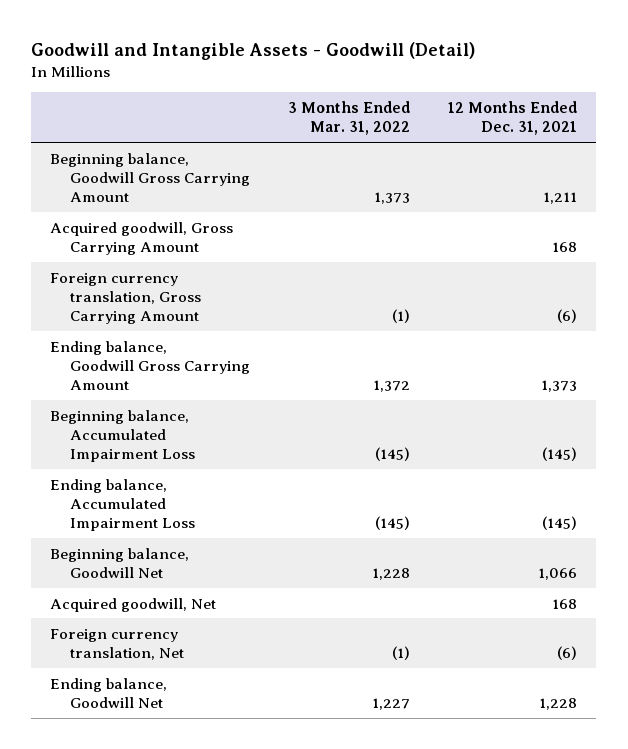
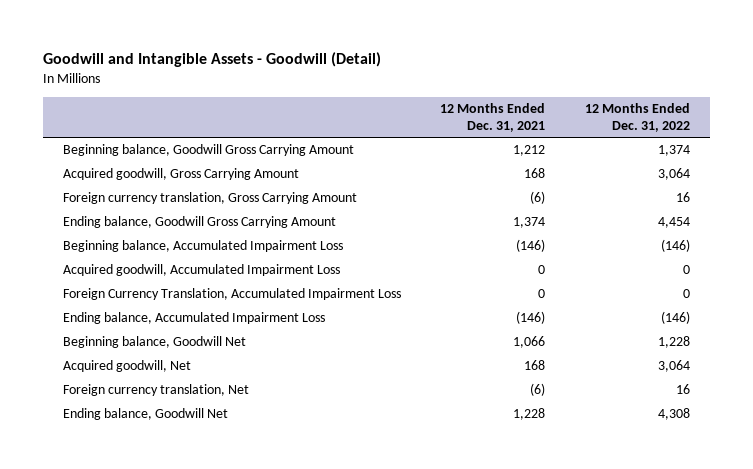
- | 3 Months Ended Mar. 31, 2022 | 12 Months Ended Dec. 31, 2021
+ | 12 Months Ended Dec. 31, 2021 | 12 Months Ended Dec. 31, 2022
- Beginning balance, Goodwill Gross Carrying Amount | 1,373 | 1,211
+ Beginning balance, Goodwill Gross Carrying Amount | 1,212 | 1,374
- Ending balance, Goodwill Gross Carrying Amount | 1,372 | 1,373
- Beginning balance, Accumulated Impairment Loss | (145) | (145)
- Ending balance, Accumulated Impairment Loss | (145) | (145)
+ Ending balance, Goodwill Gross Carrying Amount | 1,374 | 4,454
+ Beginning balance, Accumulated Impairment Loss | (146) | (146)
+ Acquired goodwill, Accumulated Impairment Loss | 0 | 0
+ Foreign Currency Translation, Accumulated Impairment Loss | 0 | 0
+ Ending balance, Accumulated Impairment Loss | (146) | (146)

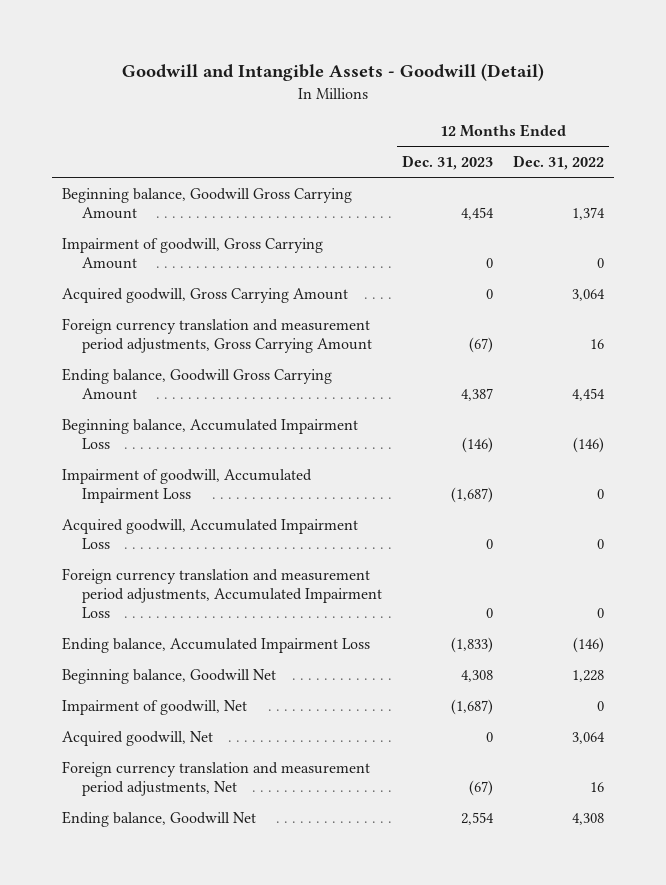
- | 12 Months Ended Dec. 31, 2021 | 12 Months Ended Dec. 31, 2022
+ | 12 Months Ended Dec. 31, 2023 | 12 Months Ended Dec. 31, 2022
+ Impairment of goodwill, Gross Carrying Amount | 0 | 0
- Foreign currency translation, Gross Carrying Amount | (6) | 16
+ Foreign currency translation and measurement period adjustments, Gross Carrying Amount | (67) | 16
+ Impairment of goodwill, Accumulated Impairment Loss | (1,687) | 0
- Foreign Currency Translation, Accumulated Impairment Loss | 0 | 0
+ Foreign currency translation and measurement period adjustments, Accumulated Impairment Loss | 0 | 0
+ Impairment of goodwill, Net | (1,687) | 0
- Foreign currency translation, Net | (6) | 16
+ Foreign currency translation and measurement period adjustments, Net | (67) | 16

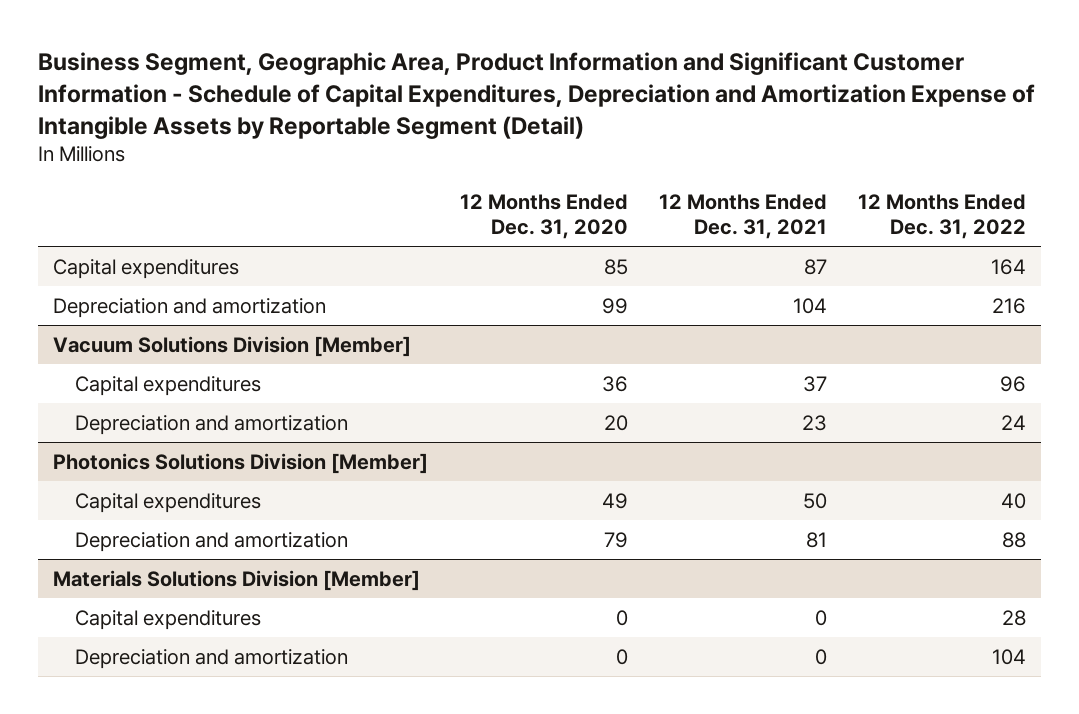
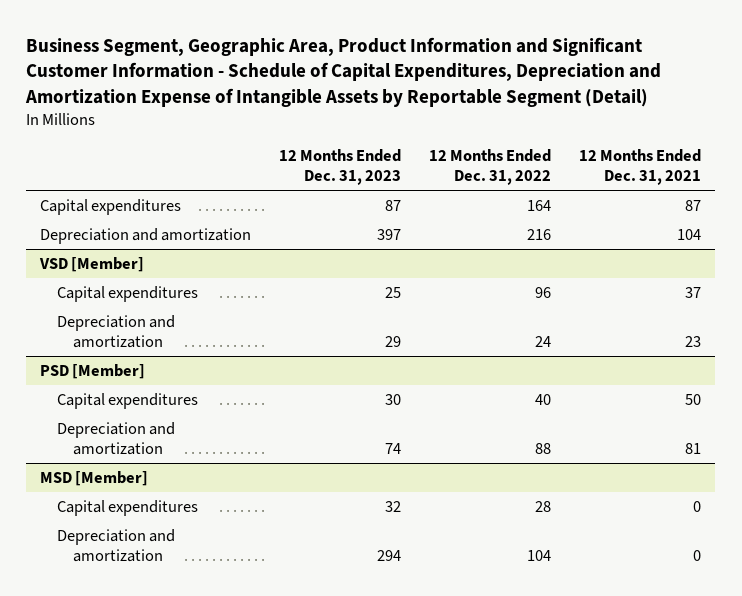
- | 12 Months Ended Dec. 31, 2020 | 12 Months Ended Dec. 31, 2021 | 12 Months Ended Dec. 31, 2022
+ | 12 Months Ended Dec. 31, 2023 | 12 Months Ended Dec. 31, 2022 | 12 Months Ended Dec. 31, 2021
- Vacuum Solutions Division [Member]
+ VSD [Member]
- Photonics Solutions Division [Member]
+ PSD [Member]
- Materials Solutions Division [Member]
+ MSD [Member]

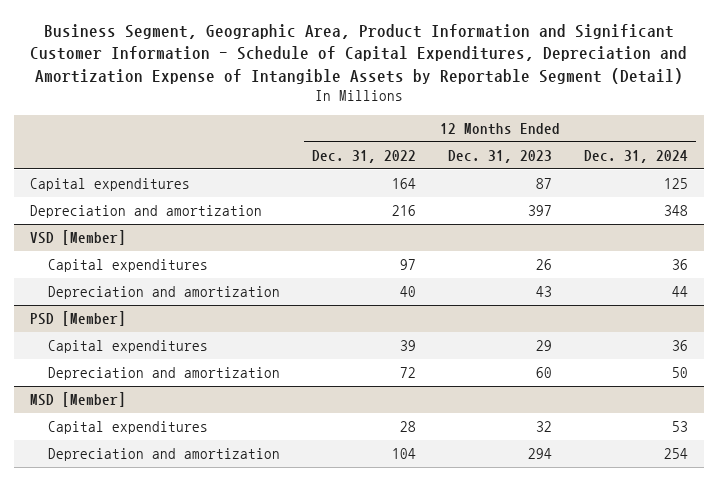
- | 12 Months Ended Dec. 31, 2023 | 12 Months Ended Dec. 31, 2022 | 12 Months Ended Dec. 31, 2021
+ | 12 Months Ended Dec. 31, 2022 | 12 Months Ended Dec. 31, 2023 | 12 Months Ended Dec. 31, 2024
@ VSD [Member]
- Capital expenditures | 25 | 96 | 37
- Depreciation and amortization | 29 | 24 | 23
+ Capital expenditures | 97 | 26 | 36
+ Depreciation and amortization | 40 | 43 | 44
@ PSD [Member]
- Capital expenditures | 30 | 40 | 50
- Depreciation and amortization | 74 | 88 | 81
+ Capital expenditures | 39 | 29 | 36
+ Depreciation and amortization | 72 | 60 | 50

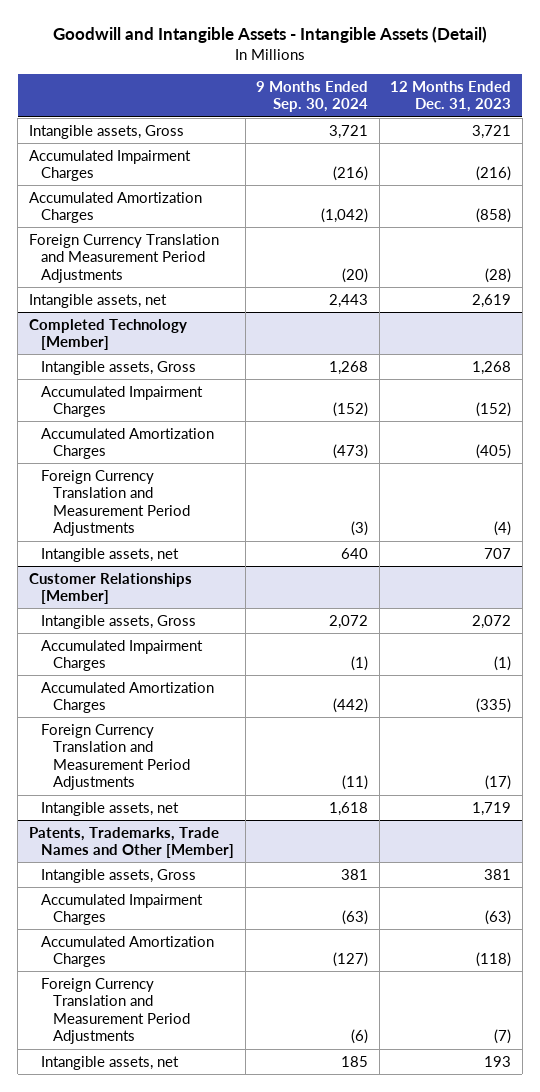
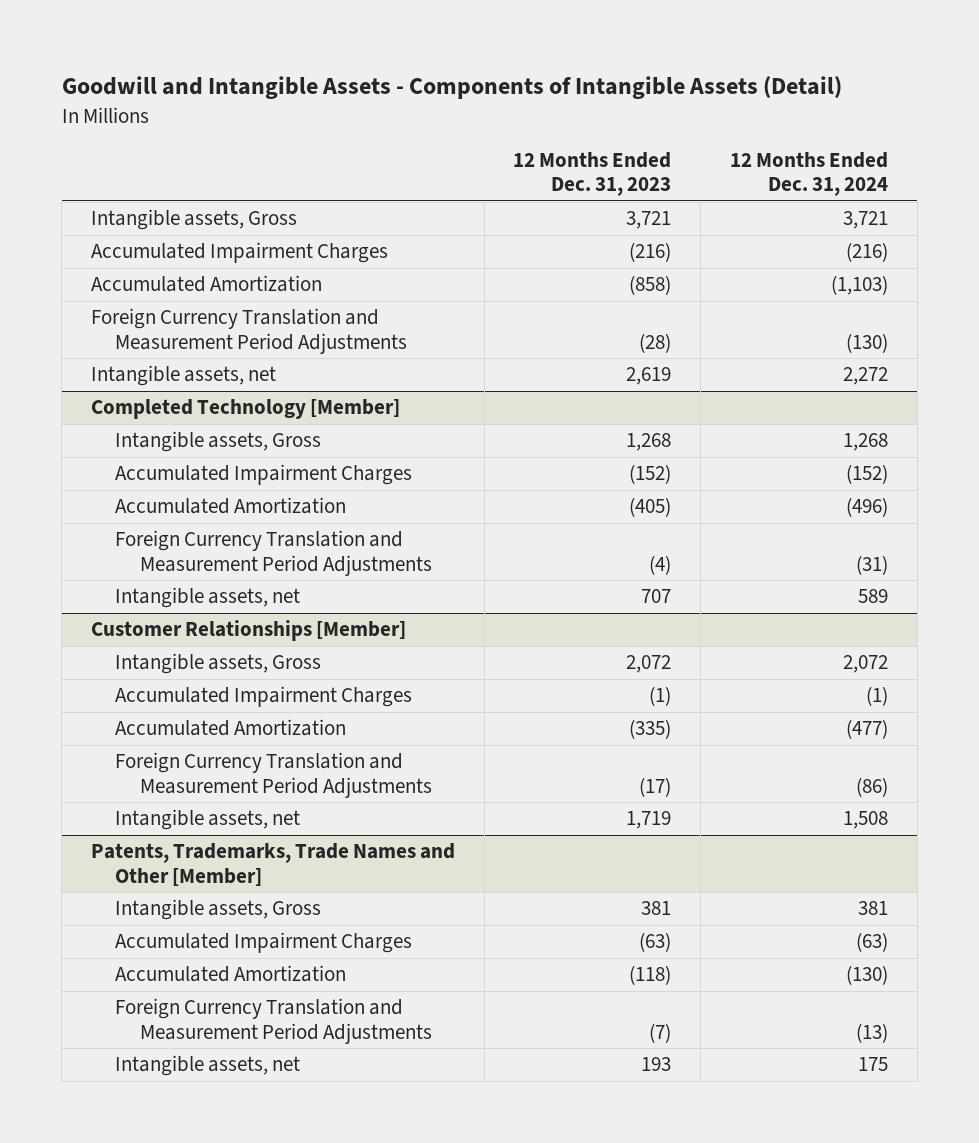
- Goodwill and Intangible Assets - Intangible Assets (Detail)
+ Goodwill and Intangible Assets - Components of Intangible Assets (Detail)
- | 9 Months Ended Sep. 30, 2024 | 12 Months Ended Dec. 31, 2023
+ | 12 Months Ended Dec. 31, 2023 | 12 Months Ended Dec. 31, 2024
- Accumulated Amortization Charges | (1,042) | (858)
+ Accumulated Amortization | (858) | (1,103)
@ Completed Technology [Member]
- Accumulated Amortization Charges | (473) | (405)
+ Accumulated Amortization | (405) | (496)
@ Customer Relationships [Member]
- Accumulated Amortization Charges | (442) | (335)
+ Accumulated Amortization | (335) | (477)
@ Patents, Trademarks, Trade Names and Other [Member]
- Accumulated Amortization Charges | (127) | (118)
+ Accumulated Amortization | (118) | (130)

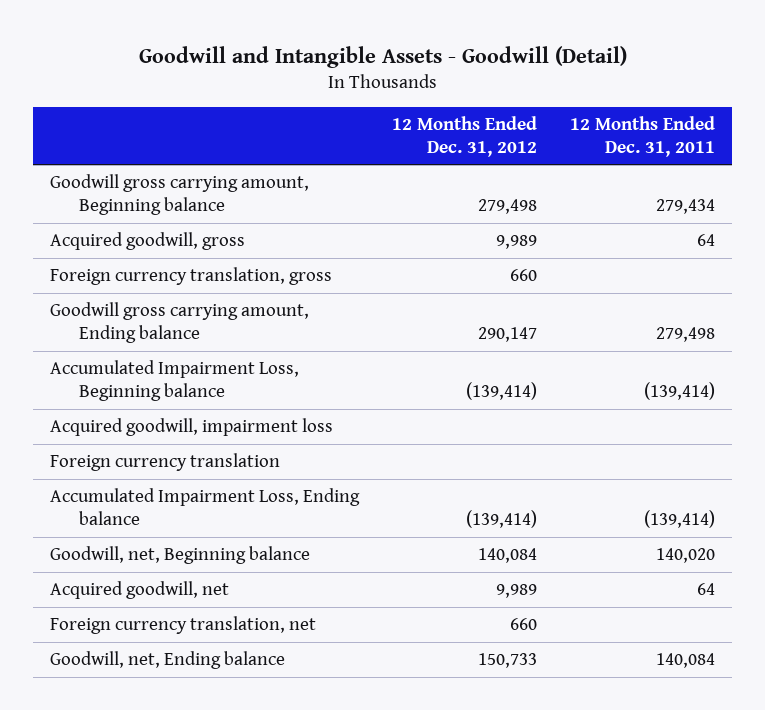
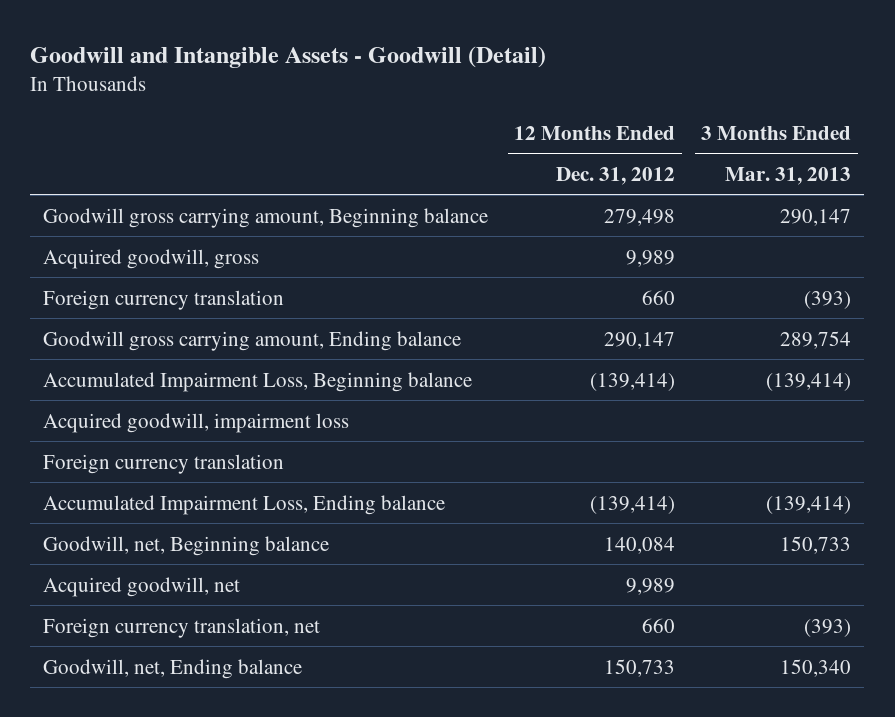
- | 12 Months Ended Dec. 31, 2012 | 12 Months Ended Dec. 31, 2011
+ | 12 Months Ended Dec. 31, 2012 | 3 Months Ended Mar. 31, 2013
- Foreign currency translation, gross | 660 |
+ Foreign currency translation | 660 | (393)

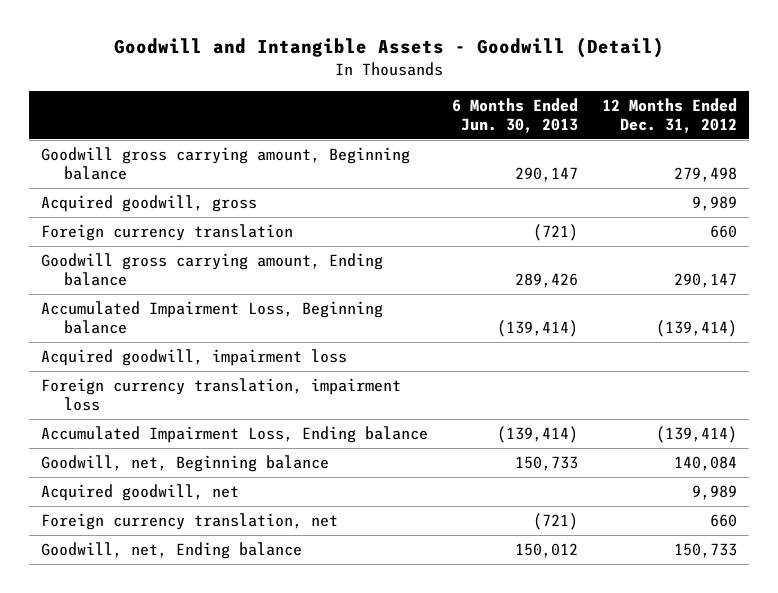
- | 12 Months Ended Dec. 31, 2012 | 3 Months Ended Mar. 31, 2013
+ | 6 Months Ended Jun. 30, 2013 | 12 Months Ended Dec. 31, 2012
- Foreign currency translation
+ Foreign currency translation, impairment loss

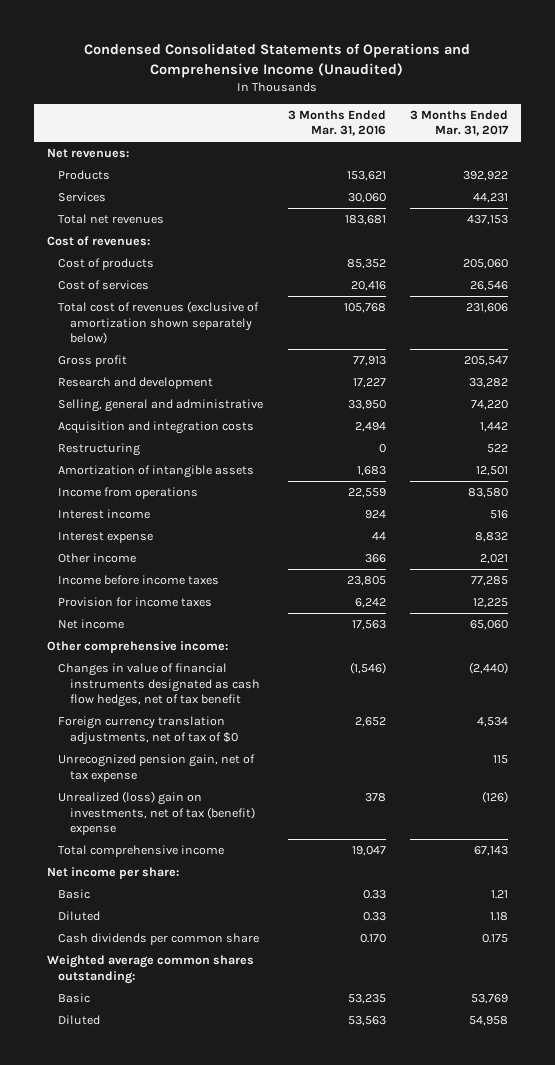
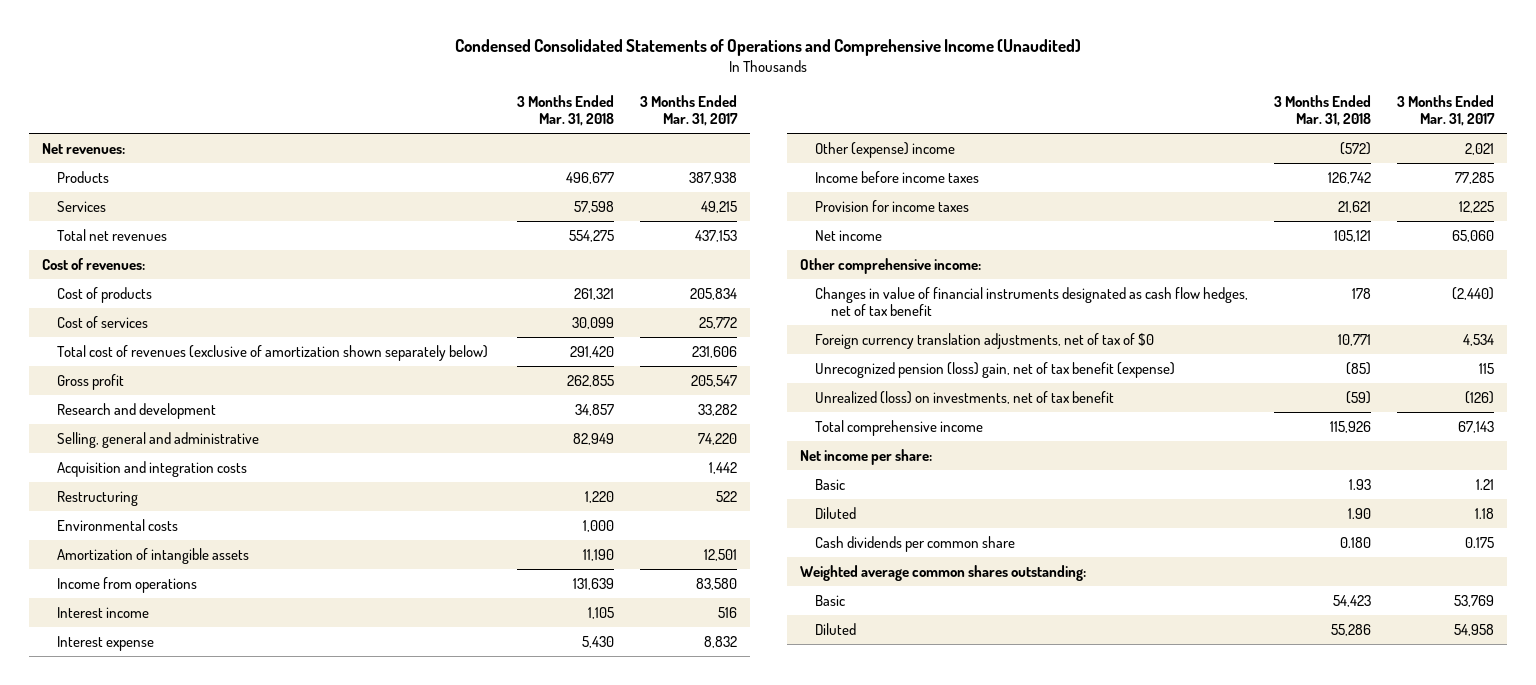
- | 3 Months Ended Mar. 31, 2016 | 3 Months Ended Mar. 31, 2017
+ | 3 Months Ended Mar. 31, 2018 | 3 Months Ended Mar. 31, 2017
- Products | 153,621 | 392,922
- Services | 30,060 | 44,231
+ Products | 496,677 | 387,938
+ Services | 57,598 | 49,215
- Cost of products | 85,352 | 205,060
- Cost of services | 20,416 | 26,546
+ Cost of products | 261,321 | 205,834
+ Cost of services | 30,099 | 25,772
+ Environmental costs | 1,000 |
- Other income | 366 | 2,021
+ Other (expense) income | (572) | 2,021
- Unrecognized pension gain, net of tax expense | | 115
- Unrealized (loss) gain on investments, net of tax (benefit) expense | 378 | (126)
+ Unrecognized pension (loss) gain, net of tax benefit (expense) | (85) | 115
+ Unrealized (loss) on investments, net of tax benefit | (59) | (126)

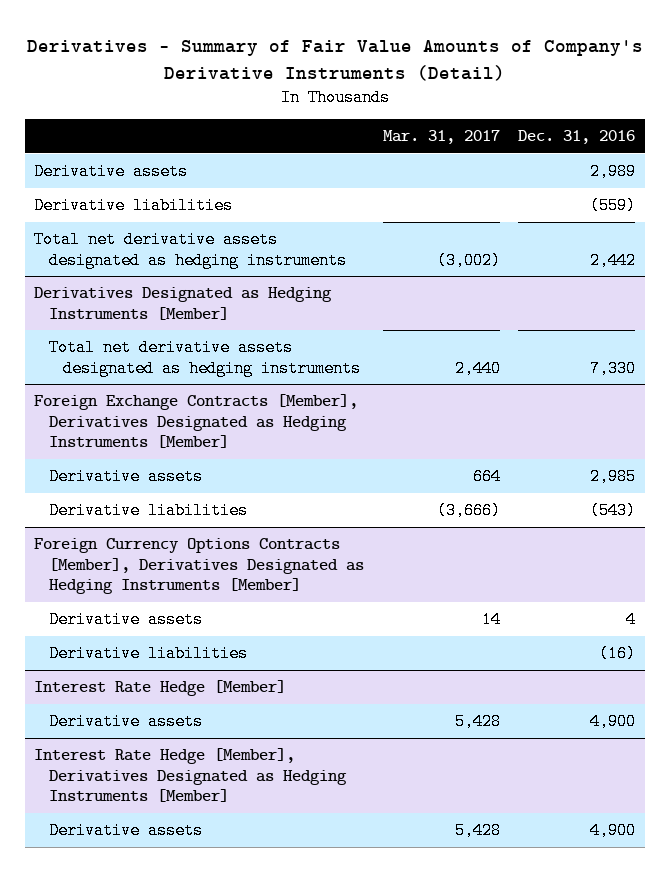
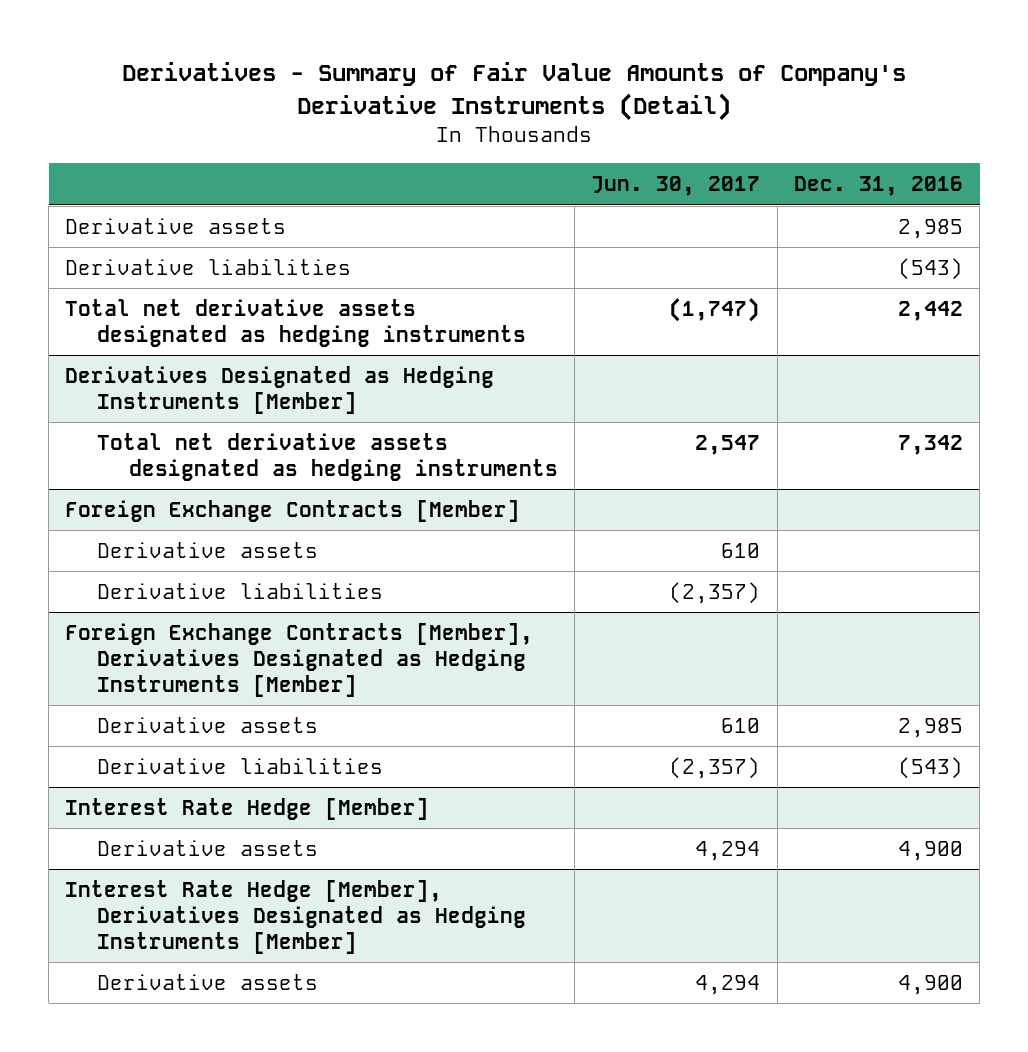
- | Mar. 31, 2017 | Dec. 31, 2016
+ | Jun. 30, 2017 | Dec. 31, 2016
- Derivative assets | | 2,989
- Derivative liabilities | | (559)
+ Derivative assets | | 2,985
+ Derivative liabilities | | (543)
@ Derivatives Designated as Hedging Instruments [Member]
- Total net derivative assets designated as hedging instruments | 2,440 | 7,330
+ Total net derivative assets designated as hedging instruments | 2,547 | 7,342
+ Foreign Exchange Contracts [Member]
+ Derivative assets | 610 |
+ Derivative liabilities | (2,357) |
- Foreign Currency Options Contracts [Member], Derivatives Designated as Hedging Instruments [Member]
- Derivative assets | 14 | 4
- Derivative liabilities | | (16)

